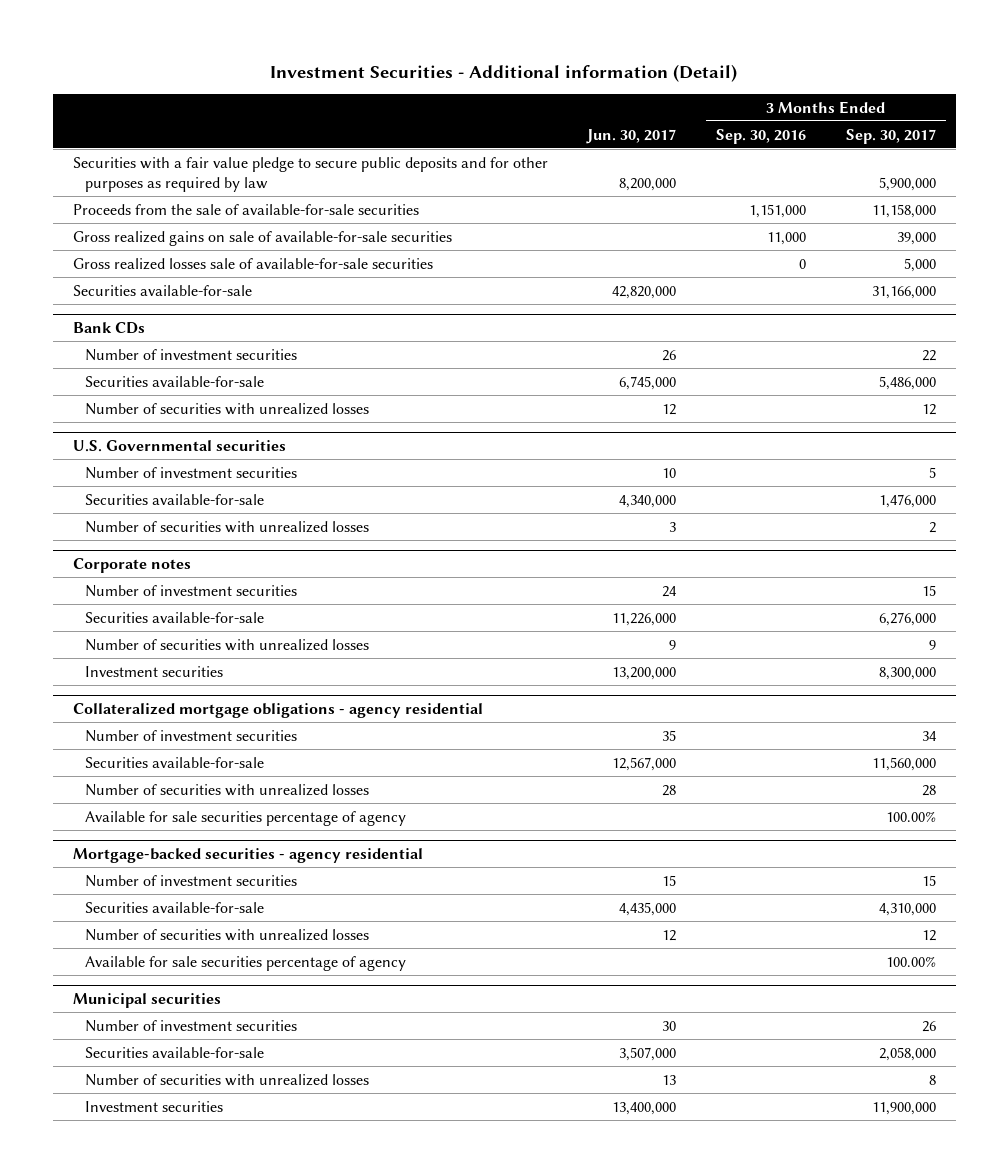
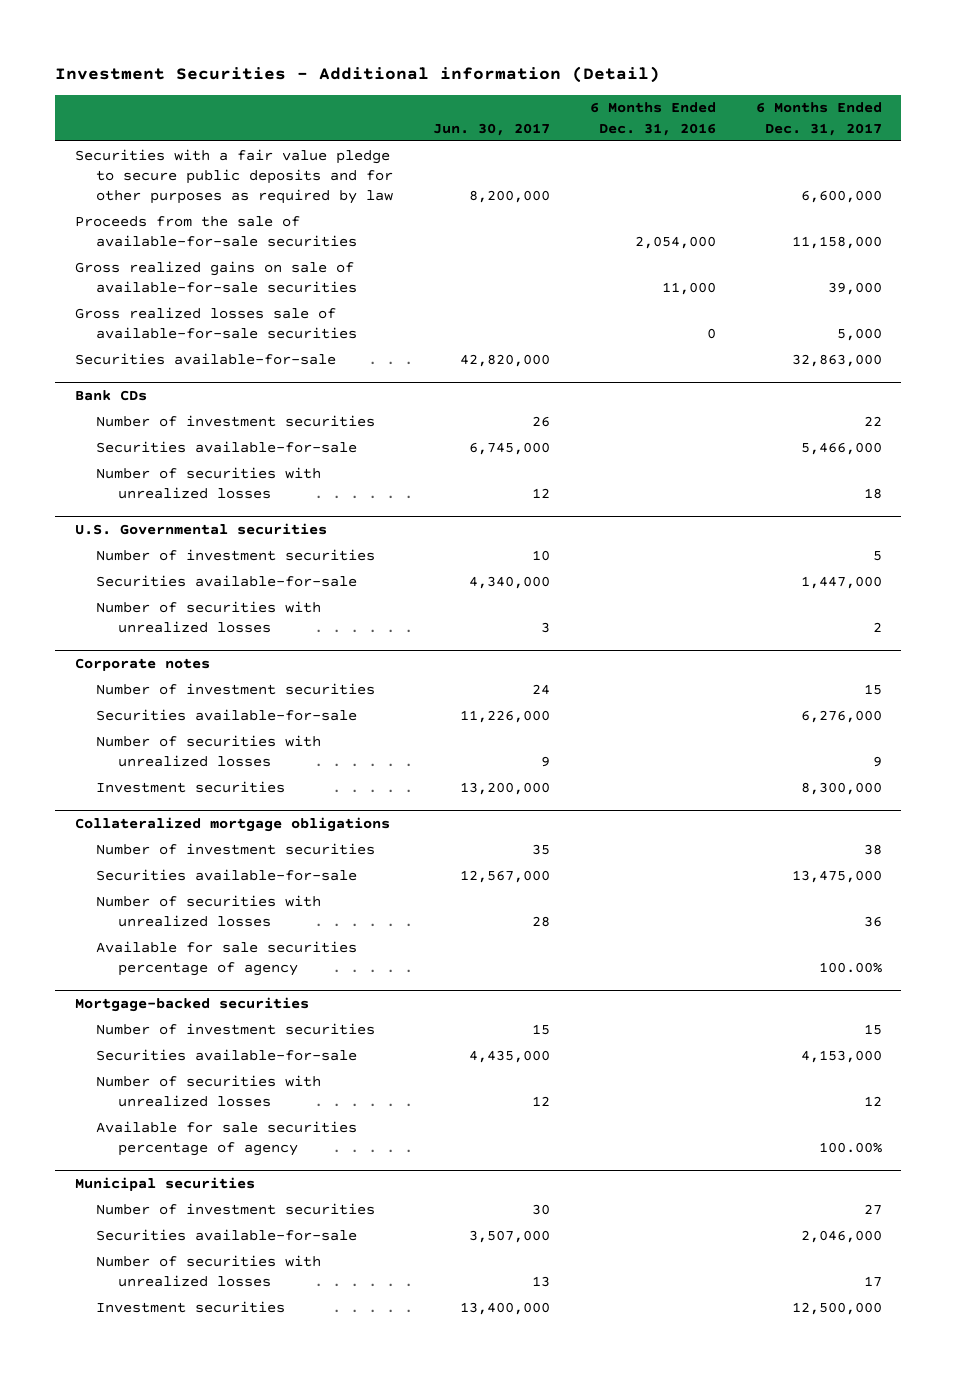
- | Jun. 30, 2017 | 3 Months Ended Sep. 30, 2016 | 3 Months Ended Sep. 30, 2017
+ | Jun. 30, 2017 | 6 Months Ended Dec. 31, 2016 | 6 Months Ended Dec. 31, 2017
- Collateralized mortgage obligations - agency residential
+ Collateralized mortgage obligations
- Mortgage-backed securities - agency residential
+ Mortgage-backed securities

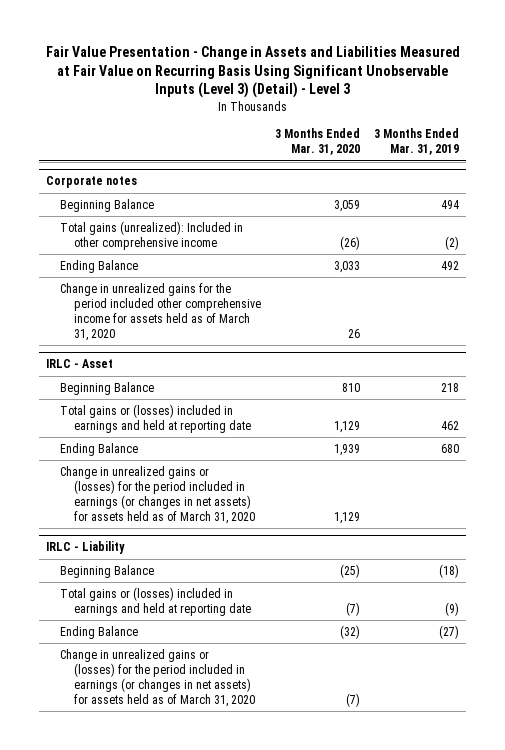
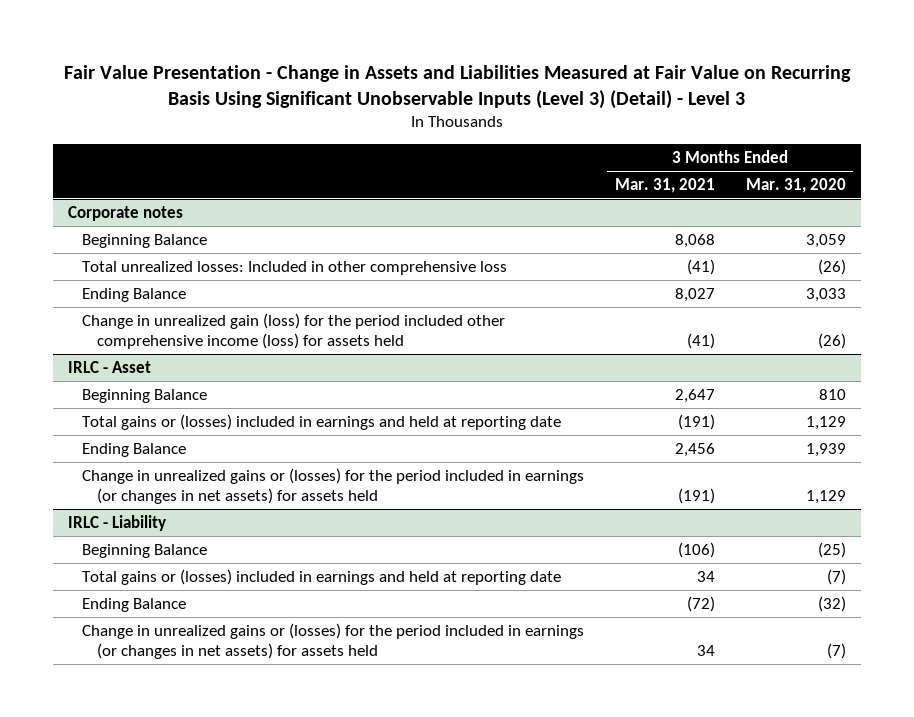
- | 3 Months Ended Mar. 31, 2020 | 3 Months Ended Mar. 31, 2019
+ | 3 Months Ended Mar. 31, 2021 | 3 Months Ended Mar. 31, 2020
@ Corporate notes
- Total gains (unrealized): Included in other comprehensive income | (26) | (2)
+ Total unrealized losses: Included in other comprehensive loss | (41) | (26)
- Change in unrealized gains for the period included other comprehensive income for assets held as of March 31, 2020 | 26 |
+ Change in unrealized gain (loss) for the period included other comprehensive income (loss) for assets held | (41) | (26)
@ IRLC - Asset
- Change in unrealized gains or (losses) for the period included in earnings (or changes in net assets) for assets held as of March 31, 2020 | 1,129 |
+ Change in unrealized gains or (losses) for the period included in earnings (or changes in net assets) for assets held | (191) | 1,129
@ IRLC - Liability
- Change in unrealized gains or (losses) for the period included in earnings (or changes in net assets) for assets held as of March 31, 2020 | (7) |
+ Change in unrealized gains or (losses) for the period included in earnings (or changes in net assets) for assets held | 34 | (7)

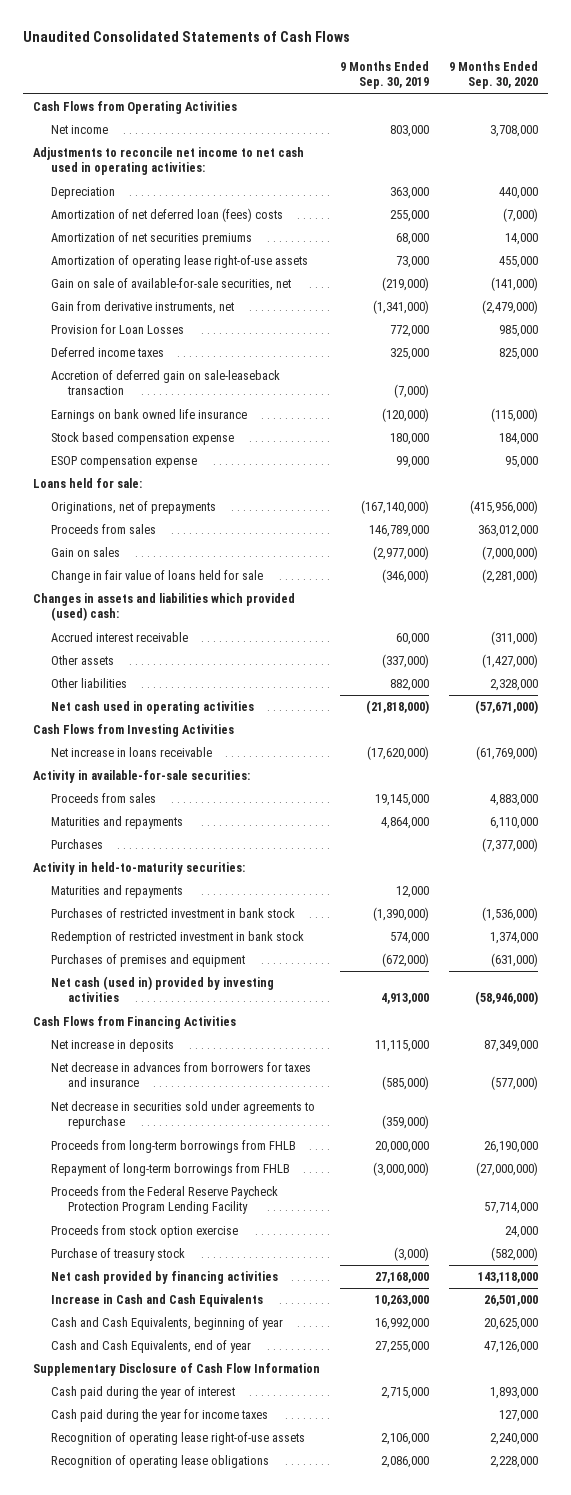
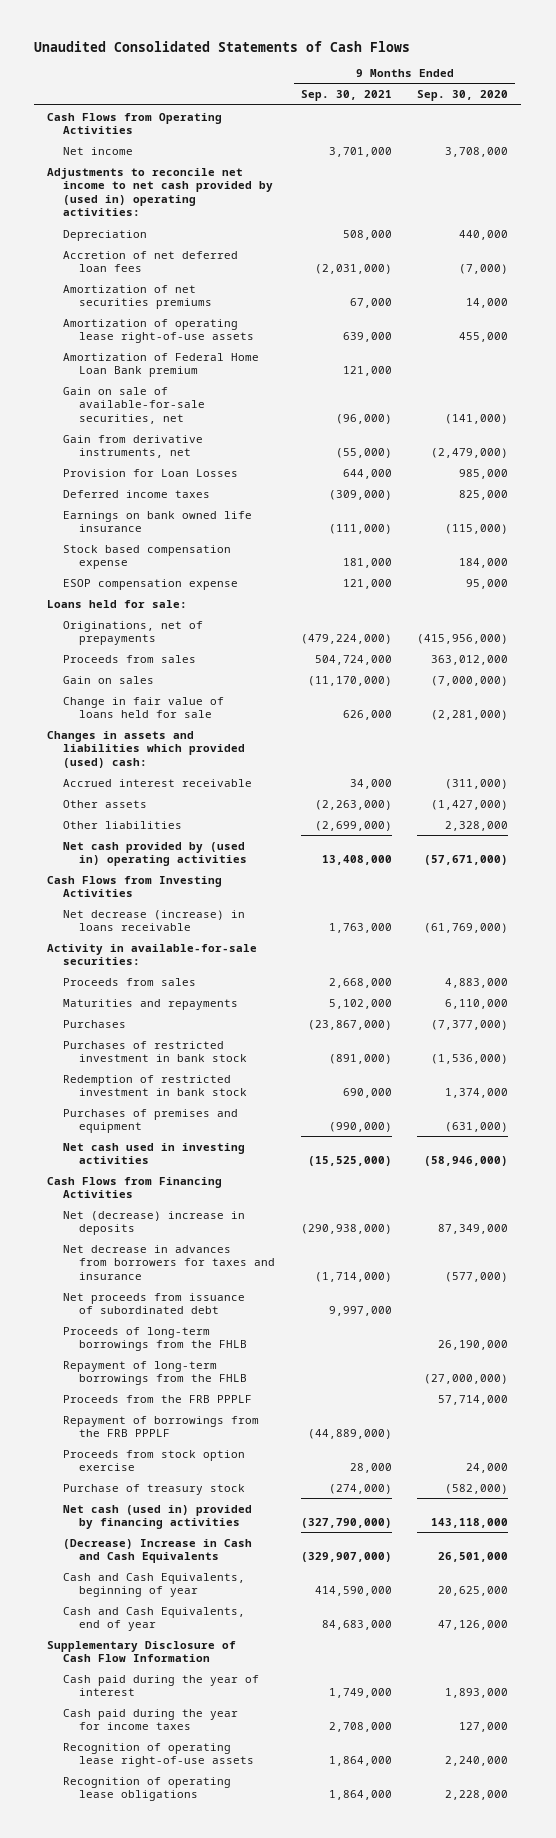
- | 9 Months Ended Sep. 30, 2019 | 9 Months Ended Sep. 30, 2020
+ | 9 Months Ended Sep. 30, 2021 | 9 Months Ended Sep. 30, 2020
- Adjustments to reconcile net income to net cash used in operating activities:
+ Adjustments to reconcile net income to net cash provided by (used in) operating activities:
- Amortization of net deferred loan (fees) costs | 255,000 | (7,000)
+ Accretion of net deferred loan fees | (2,031,000) | (7,000)
+ Amortization of Federal Home Loan Bank premium | 121,000 |
- Accretion of deferred gain on sale-leaseback transaction | (7,000) |
- Net cash used in operating activities | (21,818,000) | (57,671,000)
+ Net cash provided by (used in) operating activities | 13,408,000 | (57,671,000)
- Net increase in loans receivable | (17,620,000) | (61,769,000)
+ Net decrease (increase) in loans receivable | 1,763,000 | (61,769,000)
- Activity in held-to-maturity securities:
- Maturities and repayments | 12,000 |
- Net cash (used in) provided by investing activities | 4,913,000 | (58,946,000)
+ Net cash used in investing activities | (15,525,000) | (58,946,000)
- Net increase in deposits | 11,115,000 | 87,349,000
+ Net (decrease) increase in deposits | (290,938,000) | 87,349,000
- Net decrease in securities sold under agreements to repurchase | (359,000) |
- Proceeds from long-term borrowings from FHLB | 20,000,000 | 26,190,000
- Repayment of long-term borrowings from FHLB | (3,000,000) | (27,000,000)
- Proceeds from the Federal Reserve Paycheck Protection Program Lending Facility | | 57,714,000
+ Net proceeds from issuance of subordinated debt | 9,997,000 |
+ Proceeds of long-term borrowings from the FHLB | | 26,190,000
+ Repayment of long-term borrowings from the FHLB | | (27,000,000)
+ Proceeds from the FRB PPPLF | | 57,714,000
+ Repayment of borrowings from the FRB PPPLF | (44,889,000) |
- Net cash provided by financing activities | 27,168,000 | 143,118,000
- Increase in Cash and Cash Equivalents | 10,263,000 | 26,501,000
+ Net cash (used in) provided by financing activities | (327,790,000) | 143,118,000
+ (Decrease) Increase in Cash and Cash Equivalents | (329,907,000) | 26,501,000

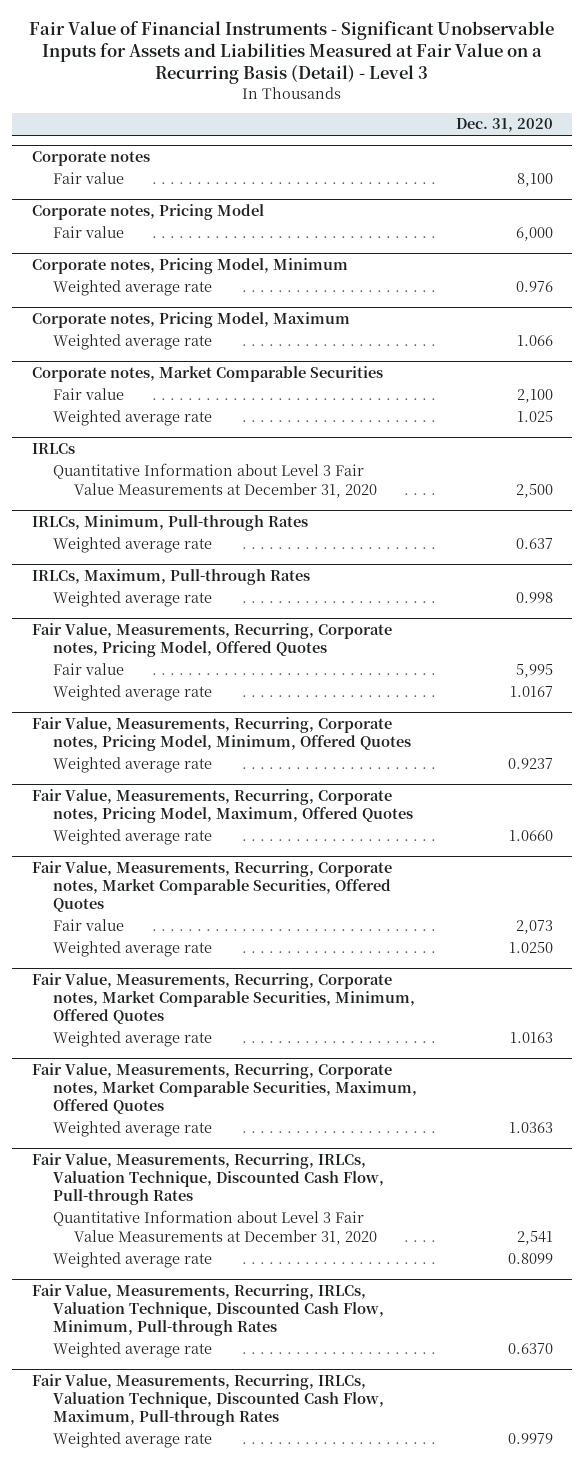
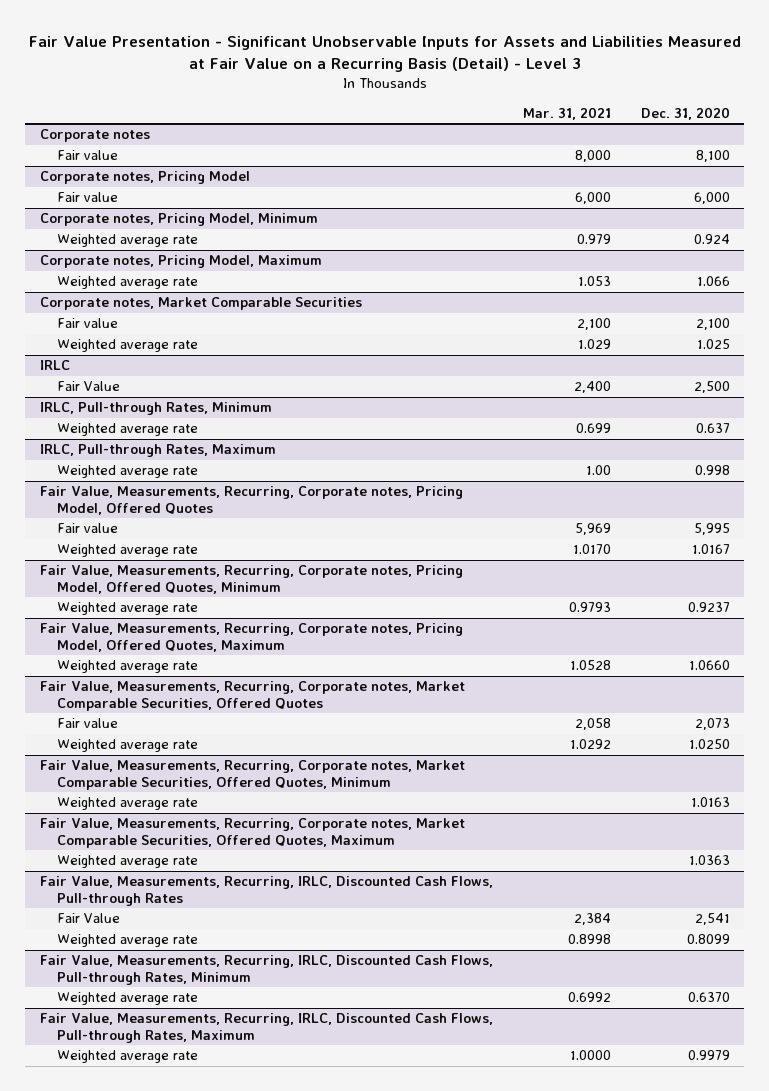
- Fair Value of Financial Instruments - Significant Unobservable Inputs for Assets and Liabilities Measured at Fair Value on a Recurring Basis (Detail) - Level 3
+ Fair Value Presentation - Significant Unobservable Inputs for Assets and Liabilities Measured at Fair Value on a Recurring Basis (Detail) - Level 3
- | Dec. 31, 2020
+ | Mar. 31, 2021 | Dec. 31, 2020
@ Corporate notes, Pricing Model, Minimum
- Weighted average rate | 0.976
+ Weighted average rate | 0.979 | 0.924
- IRLCs
- Quantitative Information about Level 3 Fair Value Measurements at December 31, 2020 | 2,500
- IRLCs, Minimum, Pull-through Rates
+ IRLC
+ Fair Value | 2,400 | 2,500
+ IRLC, Pull-through Rates, Minimum
- IRLCs, Maximum, Pull-through Rates
+ IRLC, Pull-through Rates, Maximum
- Fair Value, Measurements, Recurring, Corporate notes, Pricing Model, Minimum, Offered Quotes
+ Fair Value, Measurements, Recurring, Corporate notes, Pricing Model, Offered Quotes, Minimum
- Fair Value, Measurements, Recurring, Corporate notes, Pricing Model, Maximum, Offered Quotes
+ Fair Value, Measurements, Recurring, Corporate notes, Pricing Model, Offered Quotes, Maximum
- Fair Value, Measurements, Recurring, Corporate notes, Market Comparable Securities, Minimum, Offered Quotes
+ Fair Value, Measurements, Recurring, Corporate notes, Market Comparable Securities, Offered Quotes, Minimum
- Fair Value, Measurements, Recurring, Corporate notes, Market Comparable Securities, Maximum, Offered Quotes
+ Fair Value, Measurements, Recurring, Corporate notes, Market Comparable Securities, Offered Quotes, Maximum
- Fair Value, Measurements, Recurring, IRLCs, Valuation Technique, Discounted Cash Flow, Pull-through Rates
- Quantitative Information about Level 3 Fair Value Measurements at December 31, 2020 | 2,541
+ Fair Value, Measurements, Recurring, IRLC, Discounted Cash Flows, Pull-through Rates
+ Fair Value | 2,384 | 2,541
- Fair Value, Measurements, Recurring, IRLCs, Valuation Technique, Discounted Cash Flow, Minimum, Pull-through Rates
+ Fair Value, Measurements, Recurring, IRLC, Discounted Cash Flows, Pull-through Rates, Minimum
- Fair Value, Measurements, Recurring, IRLCs, Valuation Technique, Discounted Cash Flow, Maximum, Pull-through Rates
+ Fair Value, Measurements, Recurring, IRLC, Discounted Cash Flows, Pull-through Rates, Maximum

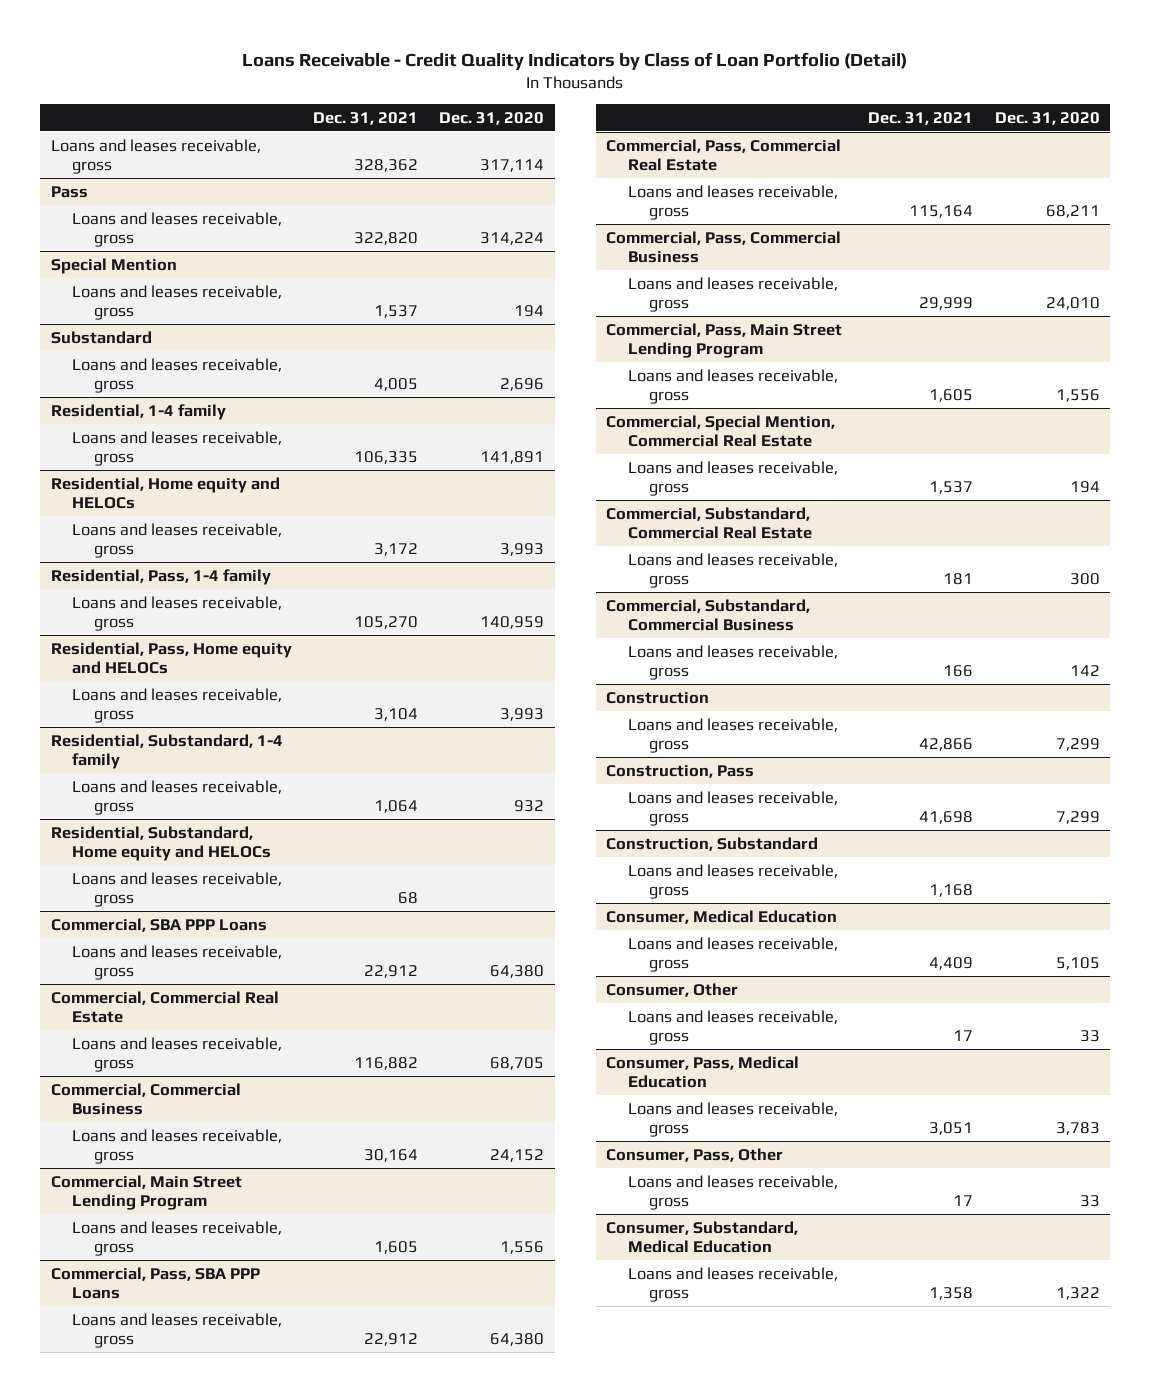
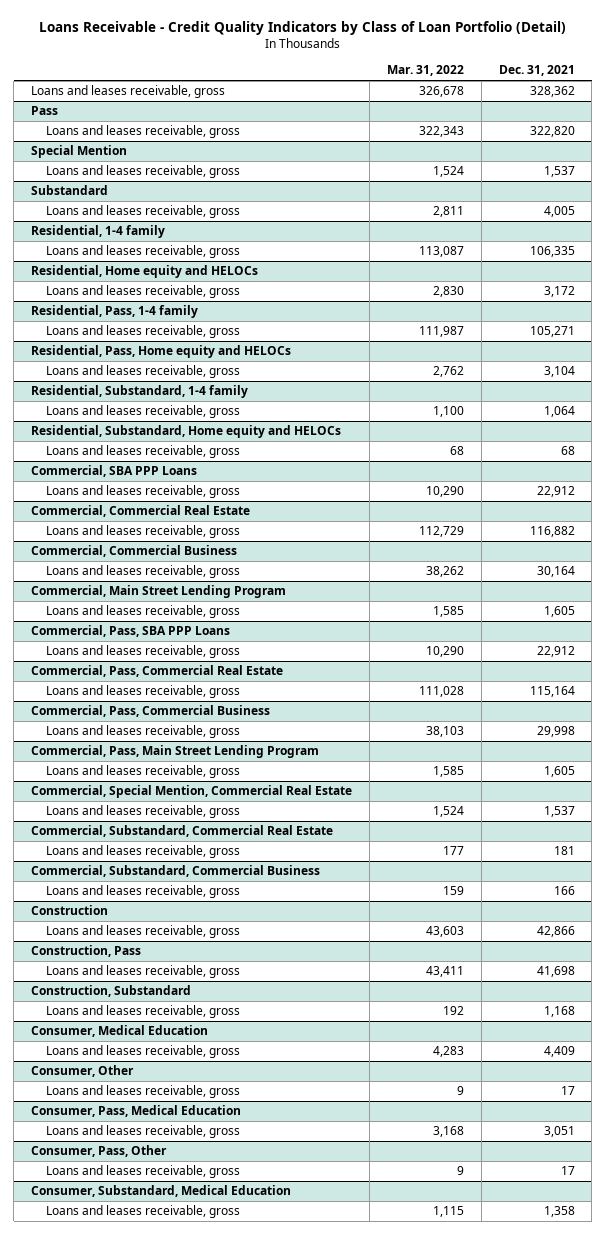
- | Dec. 31, 2021 | Dec. 31, 2020
+ | Mar. 31, 2022 | Dec. 31, 2021
@ Residential, Pass, 1-4 family
- Loans and leases receivable, gross | 105,270 | 140,959
+ Loans and leases receivable, gross | 111,987 | 105,271
@ Commercial, Pass, Commercial Business
- Loans and leases receivable, gross | 29,999 | 24,010
+ Loans and leases receivable, gross | 38,103 | 29,998

